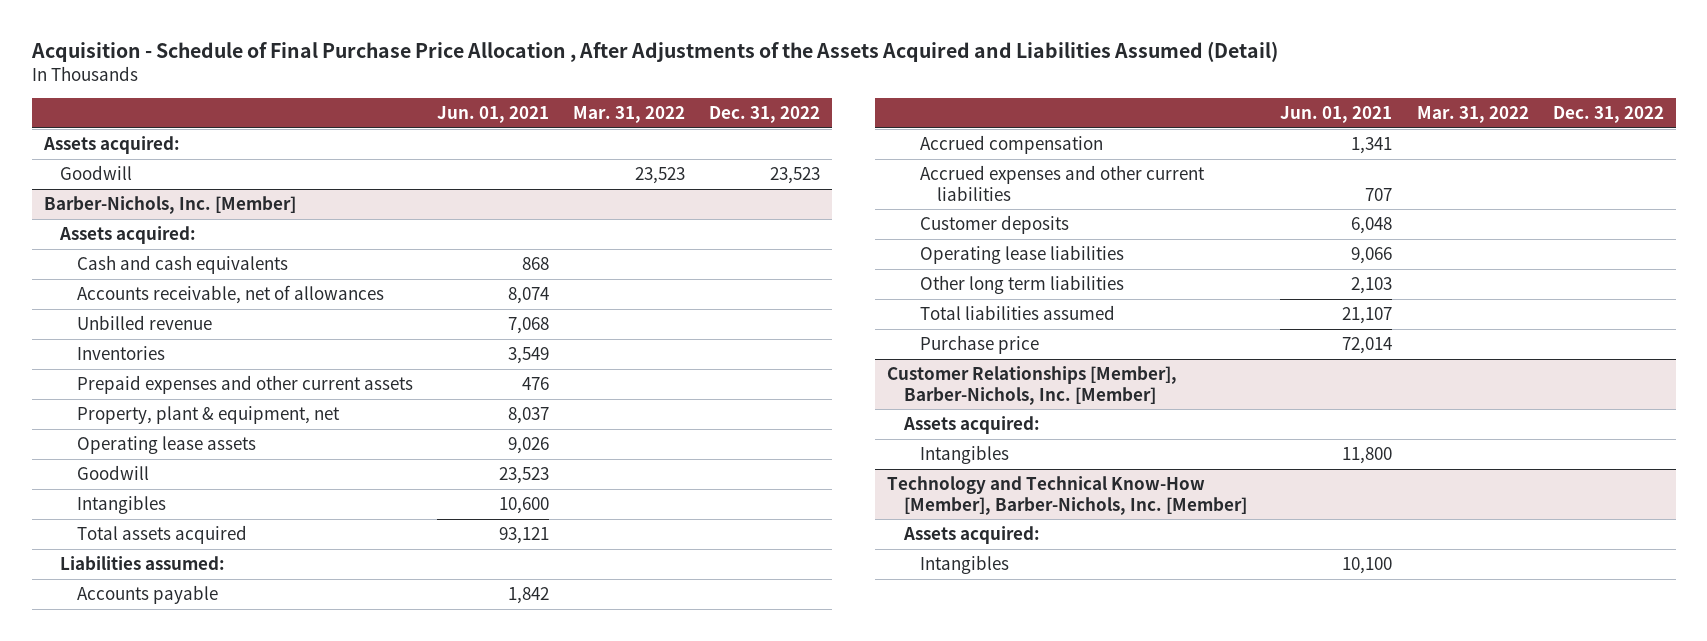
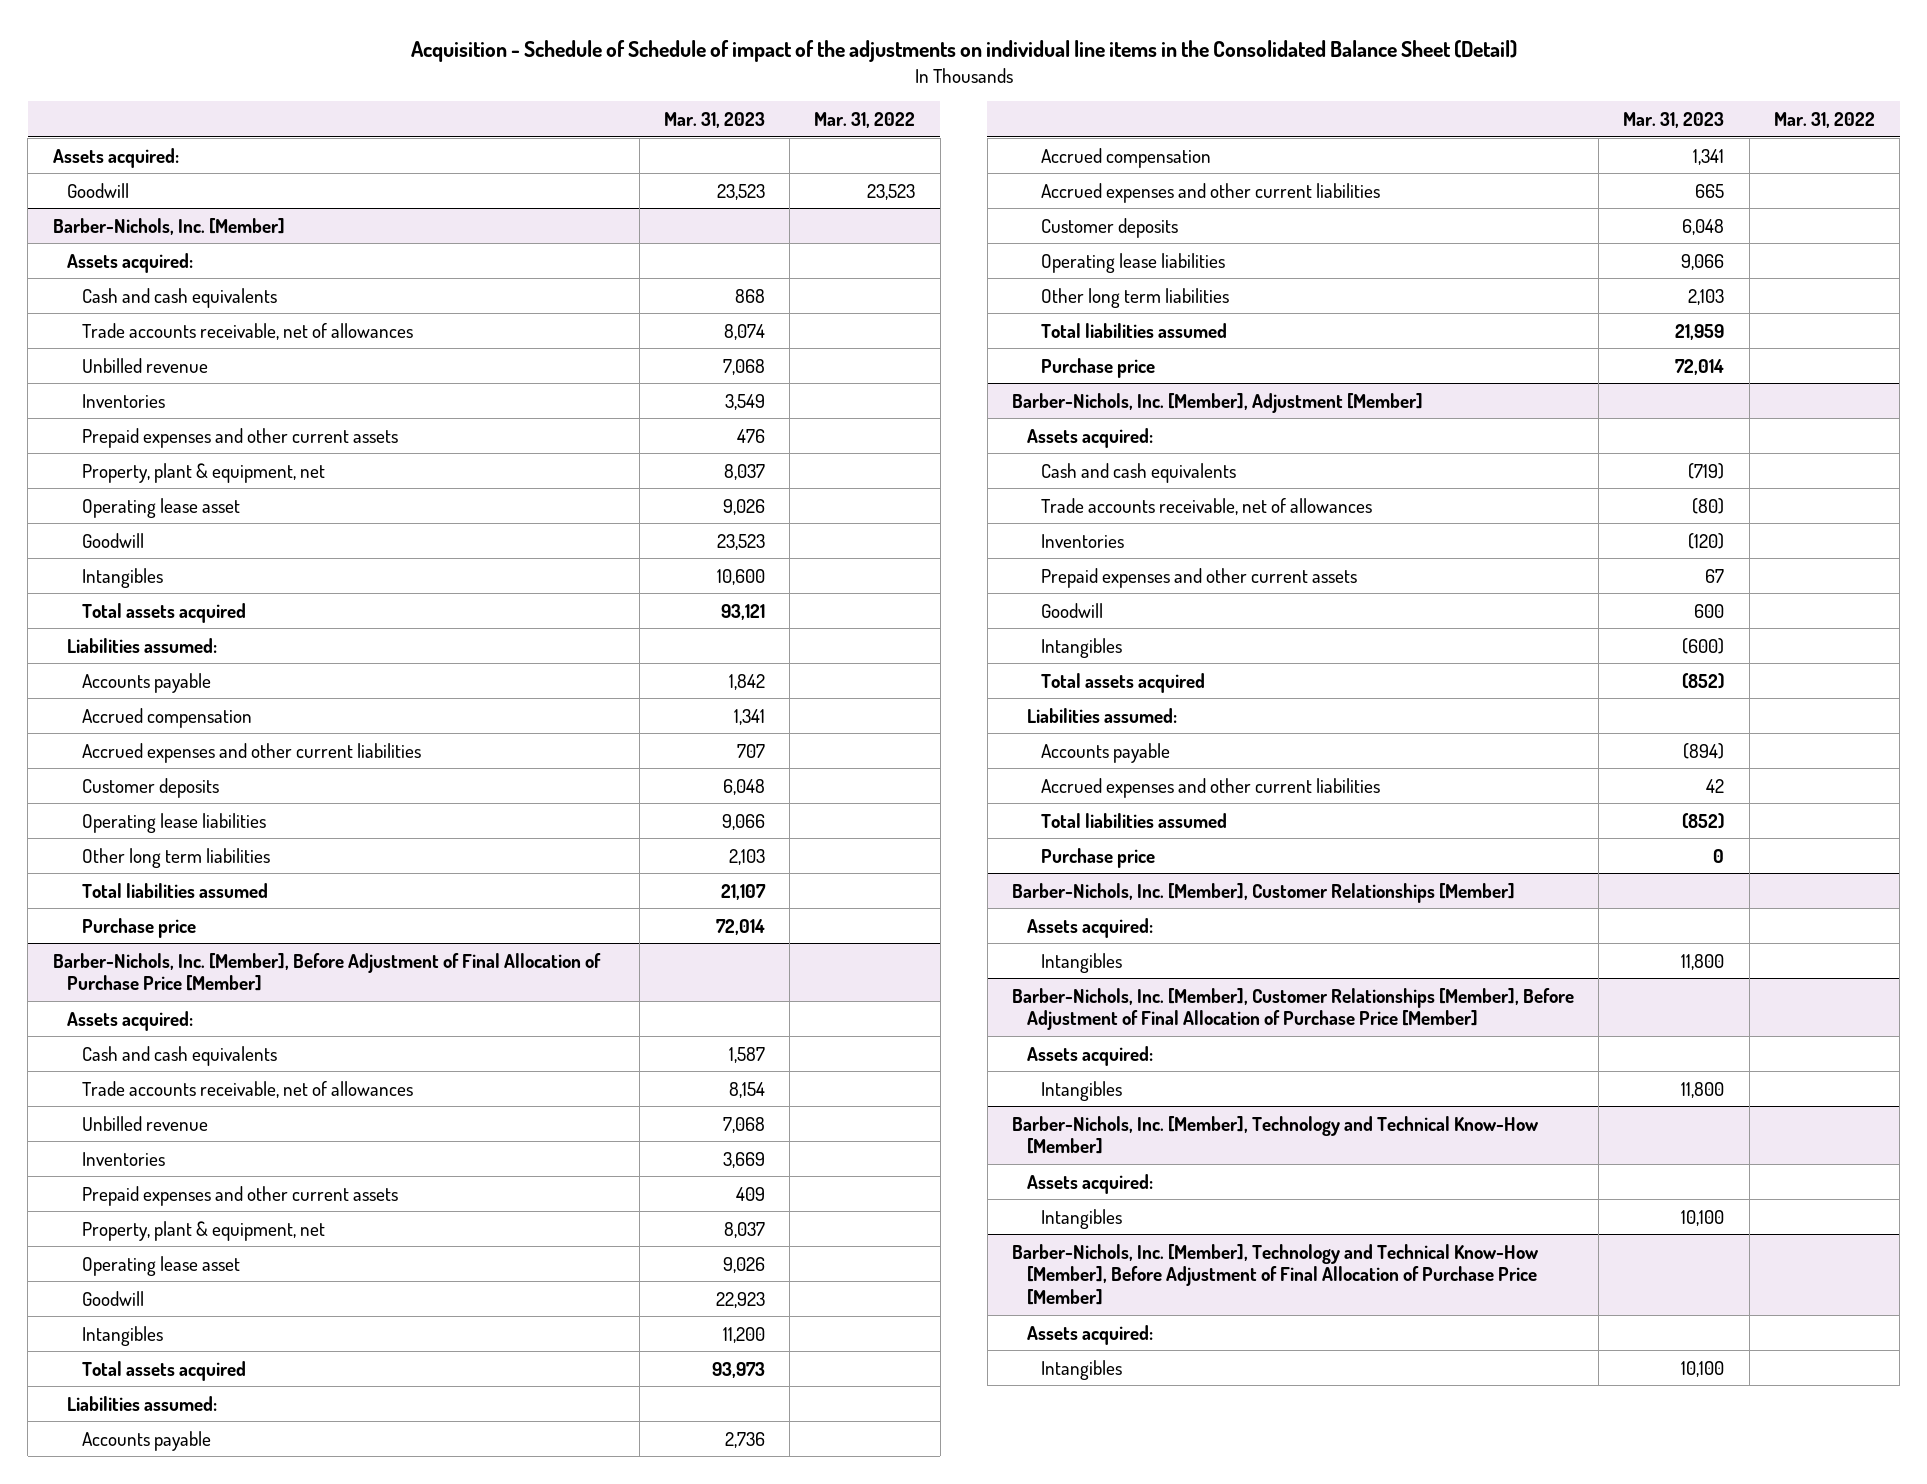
- Acquisition - Schedule of Final Purchase Price Allocation , After Adjustments of the Assets Acquired and Liabilities Assumed (Detail)
+ Acquisition - Schedule of Schedule of impact of the adjustments on individual line items in the Consolidated Balance Sheet (Detail)
- | Jun. 01, 2021 | Mar. 31, 2022 | Dec. 31, 2022
+ | Mar. 31, 2023 | Mar. 31, 2022
@ Barber-Nichols, Inc. [Member]
- Accounts receivable, net of allowances | 8,074 | |
+ Trade accounts receivable, net of allowances | 8,074 |
- Operating lease assets | 9,026 | |
+ Operating lease asset | 9,026 |
- Customer Relationships [Member], Barber-Nichols, Inc. [Member]
+ Barber-Nichols, Inc. [Member], Before Adjustment of Final Allocation of Purchase Price [Member]
+ Assets acquired:
+ Cash and cash equivalents | 1,587 |
+ Trade accounts receivable, net of allowances | 8,154 |
+ Unbilled revenue | 7,068 |
+ Inventories | 3,669 |
+ Prepaid expenses and other current assets | 409 |
+ Property, plant & equipment, net | 8,037 |
+ Operating lease asset | 9,026 |
+ Goodwill | 22,923 |
+ Intangibles | 11,200 |
+ Total assets acquired | 93,973 |
+ Liabilities assumed:
+ Accounts payable | 2,736 |
+ Accrued compensation | 1,341 |
+ Accrued expenses and other current liabilities | 665 |
+ Customer deposits | 6,048 |
+ Operating lease liabilities | 9,066 |
+ Other long term liabilities | 2,103 |
+ Total liabilities assumed | 21,959 |
+ Purchase price | 72,014 |
+ Barber-Nichols, Inc. [Member], Adjustment [Member]
+ Assets acquired:
+ Cash and cash equivalents | (719) |
+ Trade accounts receivable, net of allowances | (80) |
+ Inventories | (120) |
+ Prepaid expenses and other current assets | 67 |
+ Goodwill | 600 |
+ Intangibles | (600) |
+ Total assets acquired | (852) |
+ Liabilities assumed:
+ Accounts payable | (894) |
+ Accrued expenses and other current liabilities | 42 |
+ Total liabilities assumed | (852) |
+ Purchase price | 0 |
+ Barber-Nichols, Inc. [Member], Customer Relationships [Member]
- Technology and Technical Know-How [Member], Barber-Nichols, Inc. [Member]
+ Barber-Nichols, Inc. [Member], Customer Relationships [Member], Before Adjustment of Final Allocation of Purchase Price [Member]
+ Assets acquired:
+ Intangibles | 11,800 |
+ Barber-Nichols, Inc. [Member], Technology and Technical Know-How [Member]
+ Barber-Nichols, Inc. [Member], Technology and Technical Know-How [Member], Before Adjustment of Final Allocation of Purchase Price [Member]
+ Assets acquired:
+ Intangibles | 10,100 |

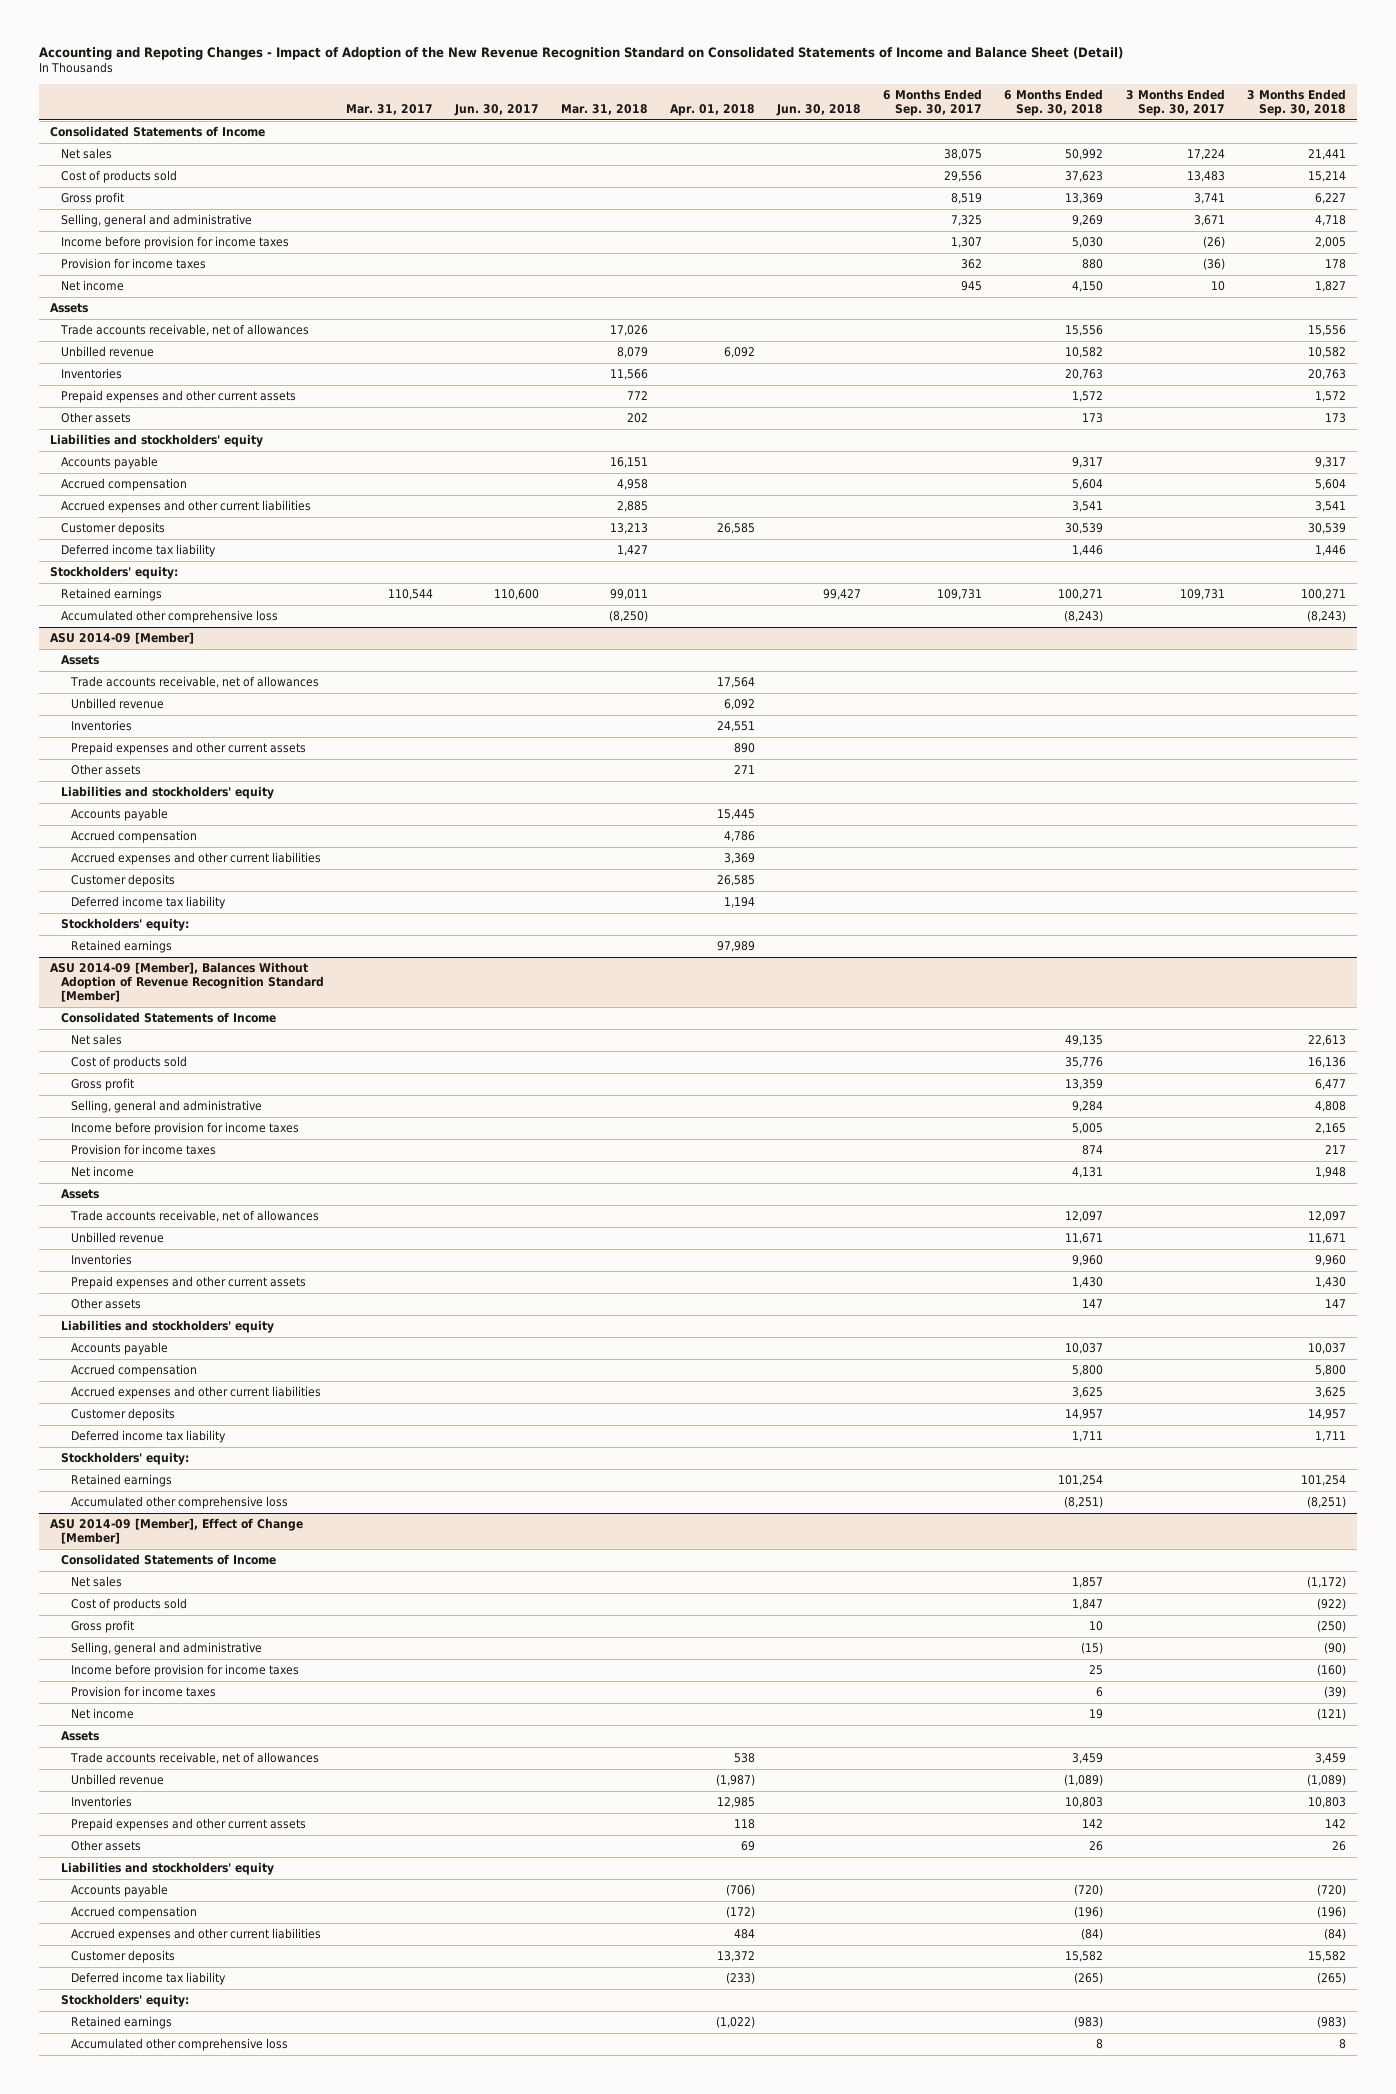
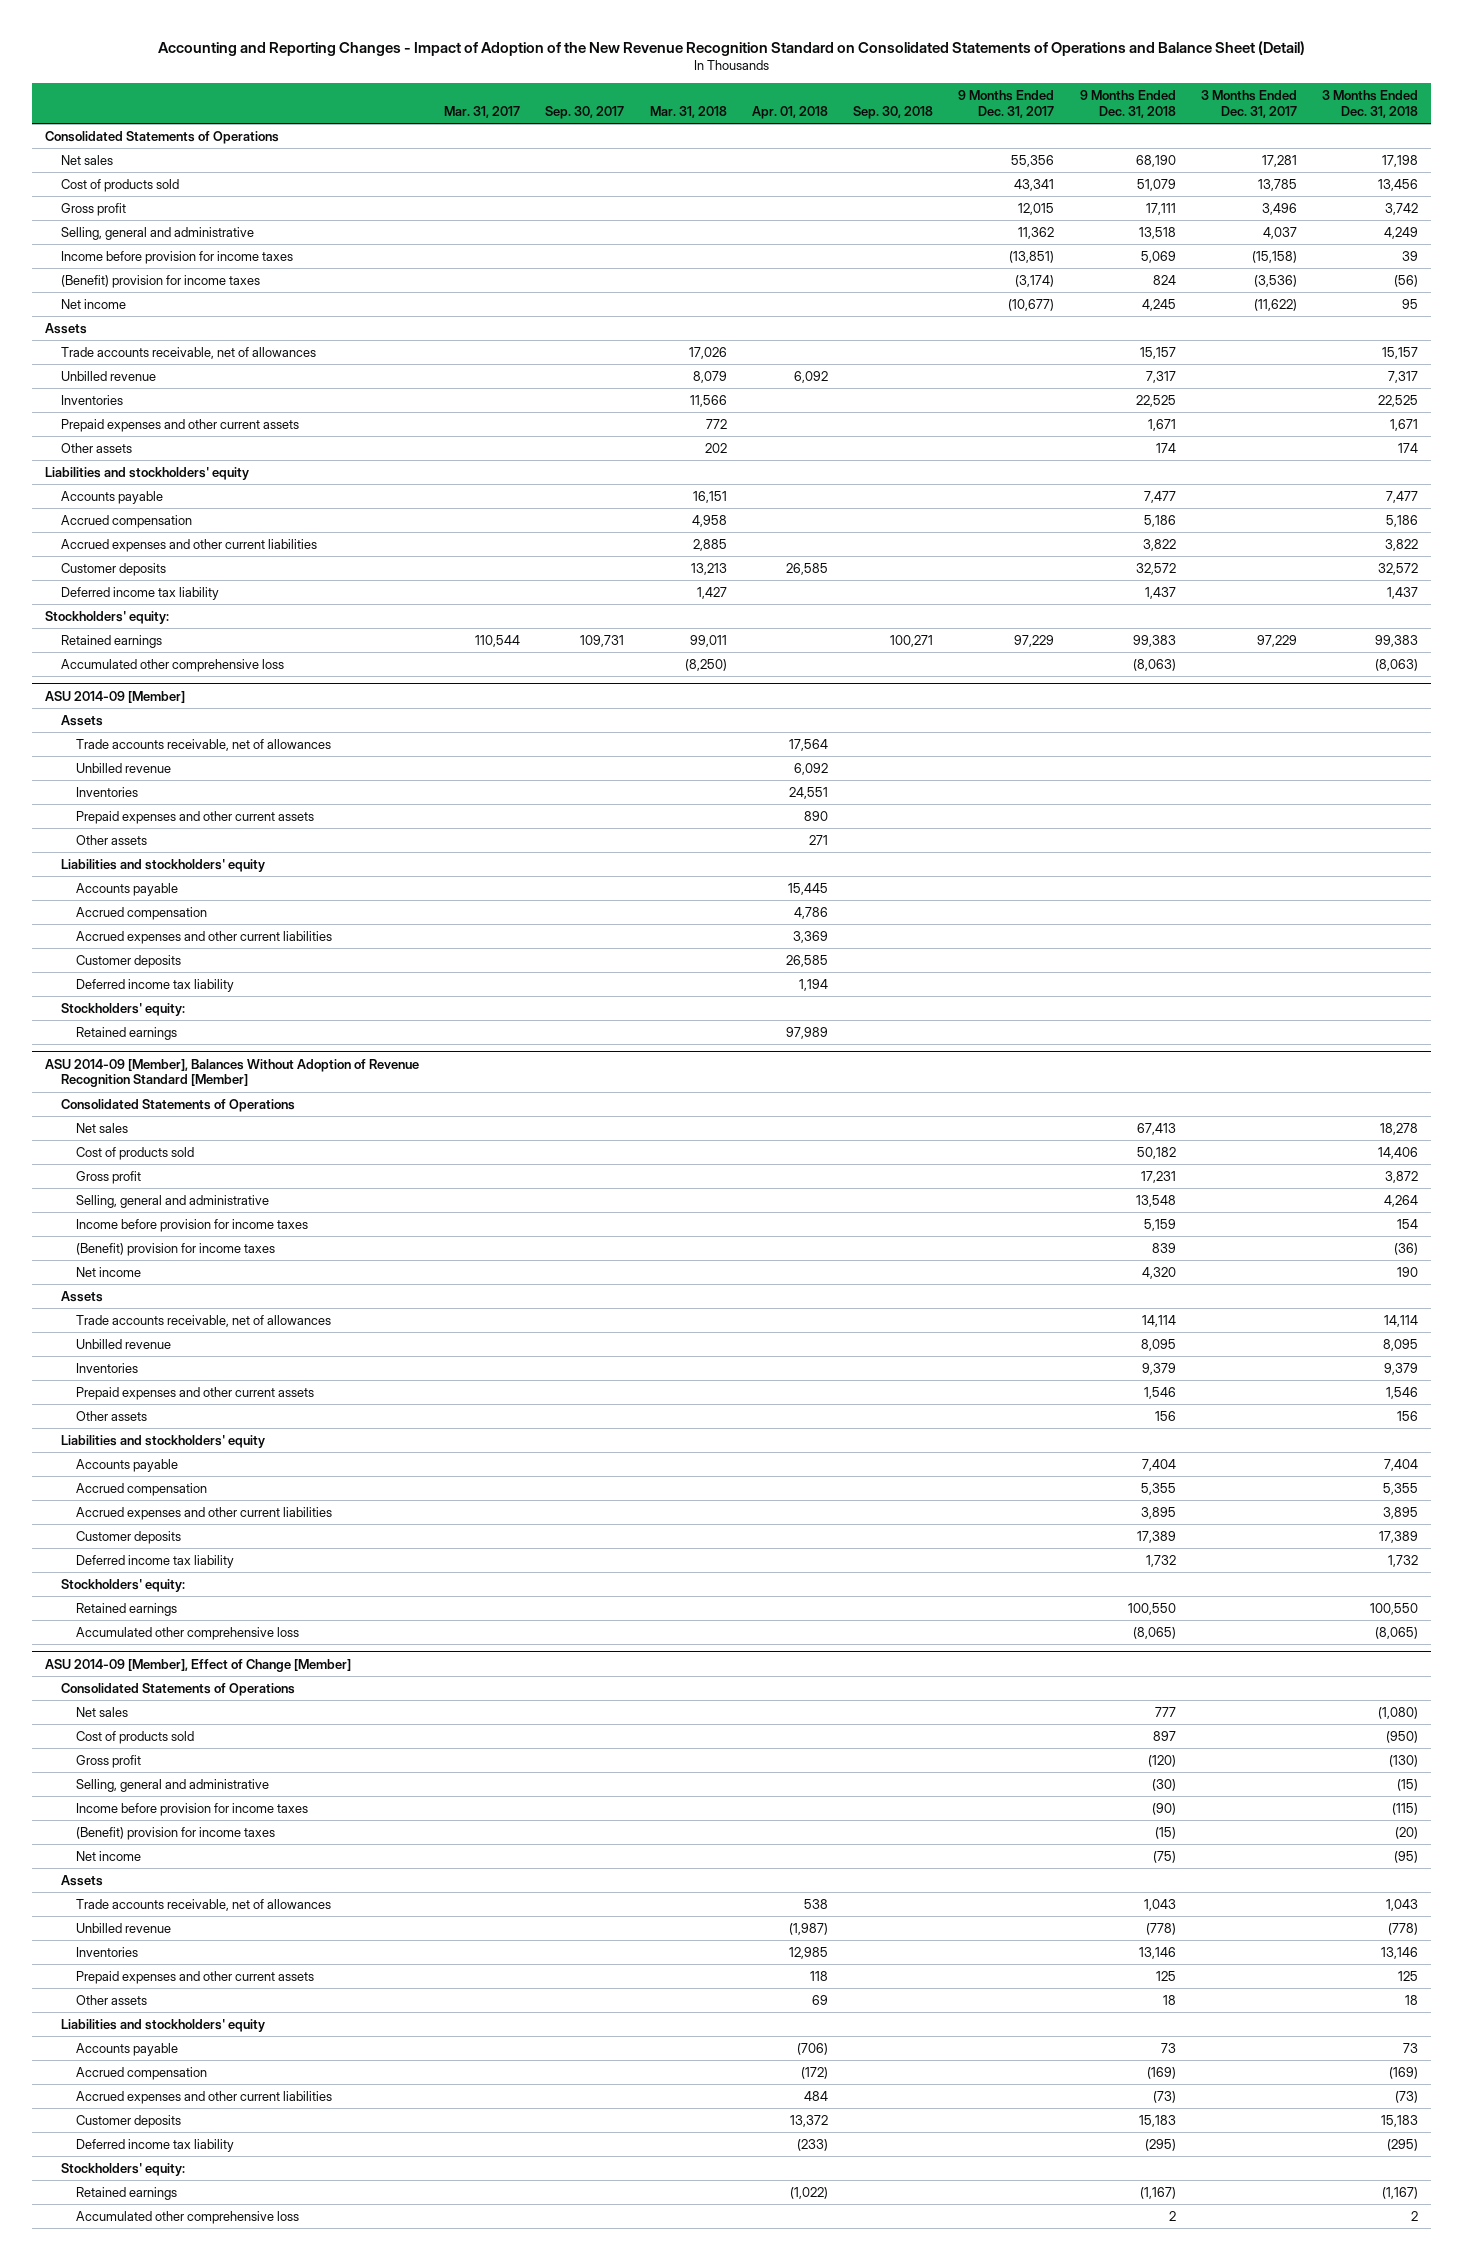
- Accounting and Repoting Changes - Impact of Adoption of the New Revenue Recognition Standard on Consolidated Statements of Income and Balance Sheet (Detail)
+ Accounting and Reporting Changes - Impact of Adoption of the New Revenue Recognition Standard on Consolidated Statements of Operations and Balance Sheet (Detail)
- | Mar. 31, 2017 | Jun. 30, 2017 | Mar. 31, 2018 | Apr. 01, 2018 | Jun. 30, 2018 | 6 Months Ended Sep. 30, 2017 | 6 Months Ended Sep. 30, 2018 | 3 Months Ended Sep. 30, 2017 | 3 Months Ended Sep. 30, 2018
+ | Mar. 31, 2017 | Sep. 30, 2017 | Mar. 31, 2018 | Apr. 01, 2018 | Sep. 30, 2018 | 9 Months Ended Dec. 31, 2017 | 9 Months Ended Dec. 31, 2018 | 3 Months Ended Dec. 31, 2017 | 3 Months Ended Dec. 31, 2018
- Consolidated Statements of Income
+ Consolidated Statements of Operations
- Provision for income taxes | | | | | | 362 | 880 | (36) | 178
+ (Benefit) provision for income taxes | | | | | | (3,174) | 824 | (3,536) | (56)
@ ASU 2014-09 [Member], Balances Without Adoption of Revenue Recognition Standard [Member]
- Consolidated Statements of Income
+ Consolidated Statements of Operations
- Provision for income taxes | | | | | | | 874 | | 217
+ (Benefit) provision for income taxes | | | | | | | 839 | | (36)
@ ASU 2014-09 [Member], Effect of Change [Member]
- Consolidated Statements of Income
+ Consolidated Statements of Operations
- Provision for income taxes | | | | | | | 6 | | (39)
+ (Benefit) provision for income taxes | | | | | | | (15) | | (20)

